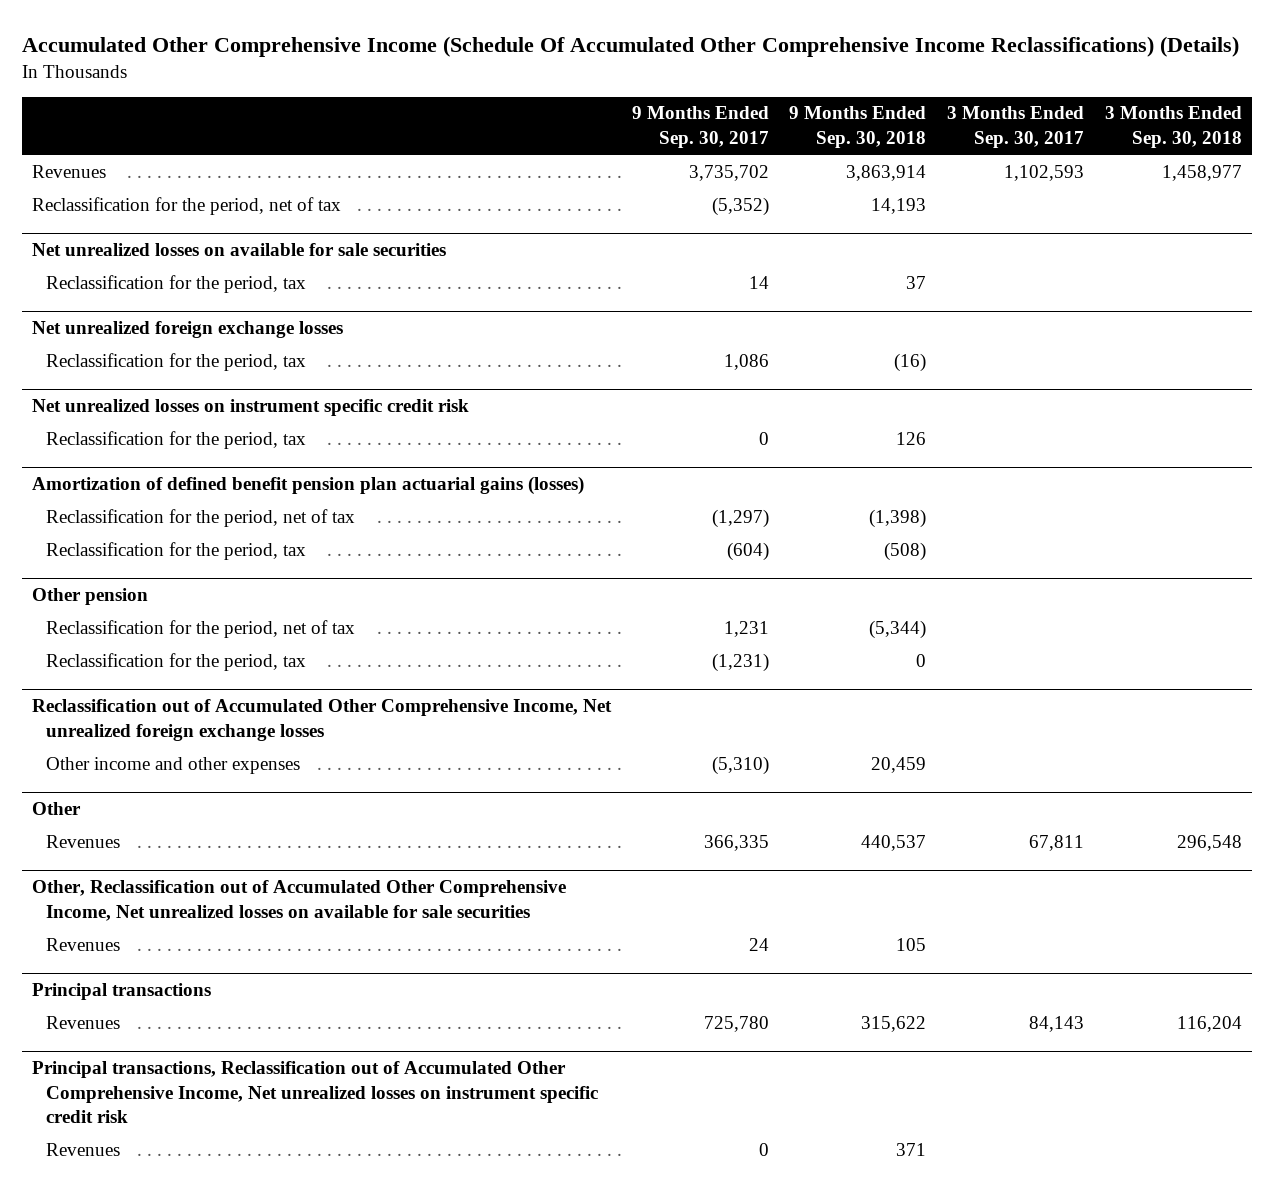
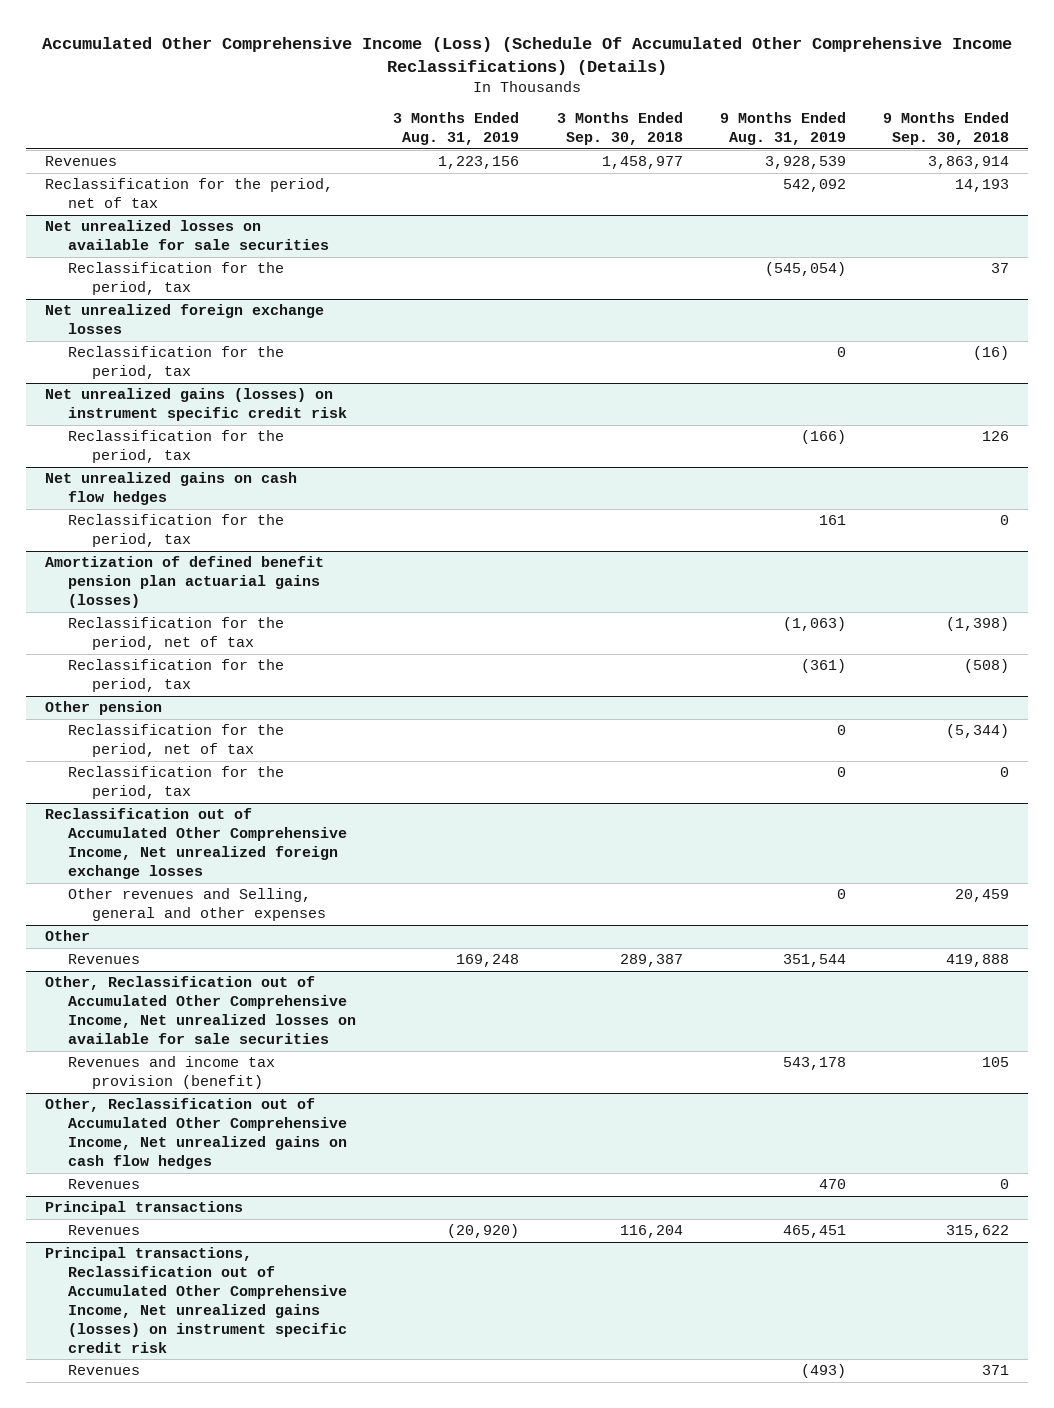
- Accumulated Other Comprehensive Income (Schedule Of Accumulated Other Comprehensive Income Reclassifications) (Details)
+ Accumulated Other Comprehensive Income (Loss) (Schedule Of Accumulated Other Comprehensive Income Reclassifications) (Details)
- | 9 Months Ended Sep. 30, 2017 | 9 Months Ended Sep. 30, 2018 | 3 Months Ended Sep. 30, 2017 | 3 Months Ended Sep. 30, 2018
+ | 3 Months Ended Aug. 31, 2019 | 3 Months Ended Sep. 30, 2018 | 9 Months Ended Aug. 31, 2019 | 9 Months Ended Sep. 30, 2018
- Net unrealized losses on instrument specific credit risk
+ Net unrealized gains (losses) on instrument specific credit risk
+ Net unrealized gains on cash flow hedges
+ Reclassification for the period, tax | | | 161 | 0
@ Reclassification out of Accumulated Other Comprehensive Income, Net unrealized foreign exchange losses
- Other income and other expenses | (5,310) | 20,459 | |
+ Other revenues and Selling, general and other expenses | | | 0 | 20,459
@ Other
- Revenues | 366,335 | 440,537 | 67,811 | 296,548
+ Revenues | 169,248 | 289,387 | 351,544 | 419,888
@ Other, Reclassification out of Accumulated Other Comprehensive Income, Net unrealized losses on available for sale securities
- Revenues | 24 | 105 | |
+ Revenues and income tax provision (benefit) | | | 543,178 | 105
+ Other, Reclassification out of Accumulated Other Comprehensive Income, Net unrealized gains on cash flow hedges
+ Revenues | | | 470 | 0
- Principal transactions, Reclassification out of Accumulated Other Comprehensive Income, Net unrealized losses on instrument specific credit risk
+ Principal transactions, Reclassification out of Accumulated Other Comprehensive Income, Net unrealized gains (losses) on instrument specific credit risk

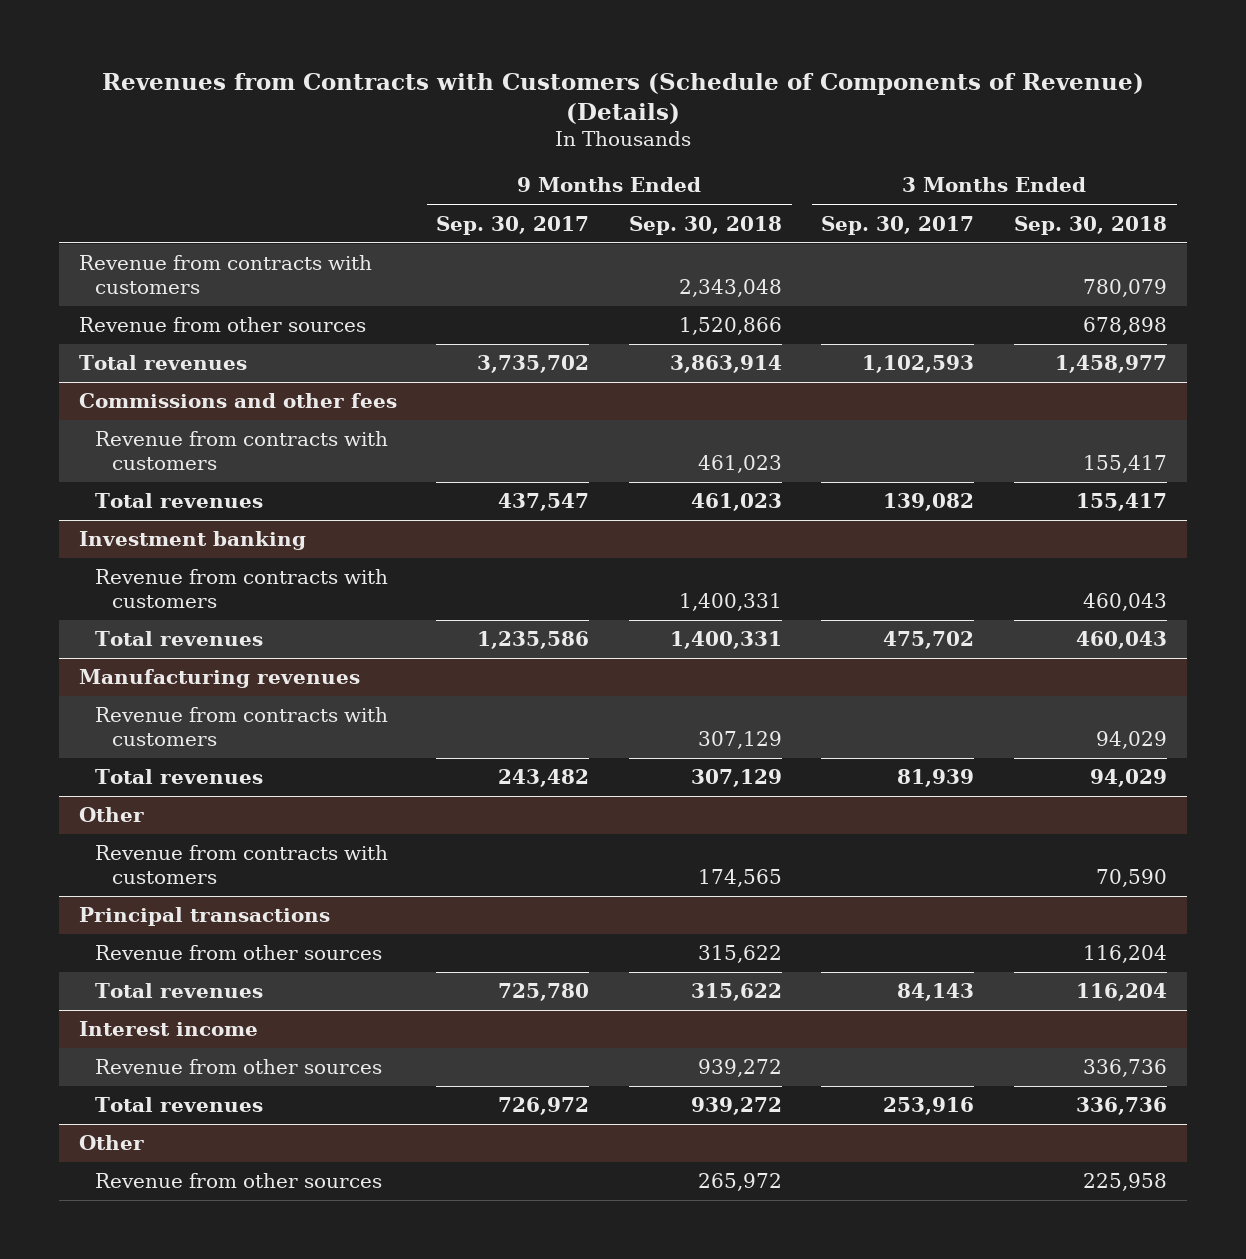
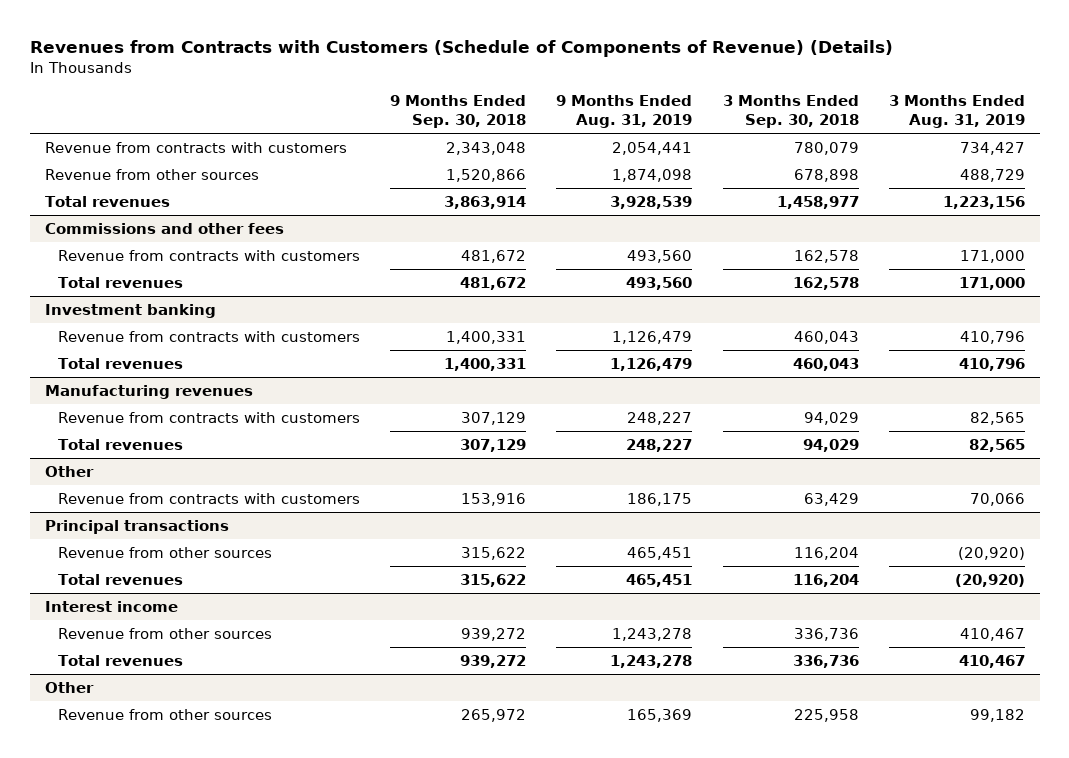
- | 9 Months Ended Sep. 30, 2017 | 9 Months Ended Sep. 30, 2018 | 3 Months Ended Sep. 30, 2017 | 3 Months Ended Sep. 30, 2018
+ | 9 Months Ended Sep. 30, 2018 | 9 Months Ended Aug. 31, 2019 | 3 Months Ended Sep. 30, 2018 | 3 Months Ended Aug. 31, 2019
@ Commissions and other fees
- Revenue from contracts with customers | | 461,023 | | 155,417
- Total revenues | 437,547 | 461,023 | 139,082 | 155,417
+ Revenue from contracts with customers | 481,672 | 493,560 | 162,578 | 171,000
+ Total revenues | 481,672 | 493,560 | 162,578 | 171,000
@ Other
- Revenue from contracts with customers | | 174,565 | | 70,590
+ Revenue from contracts with customers | 153,916 | 186,175 | 63,429 | 70,066

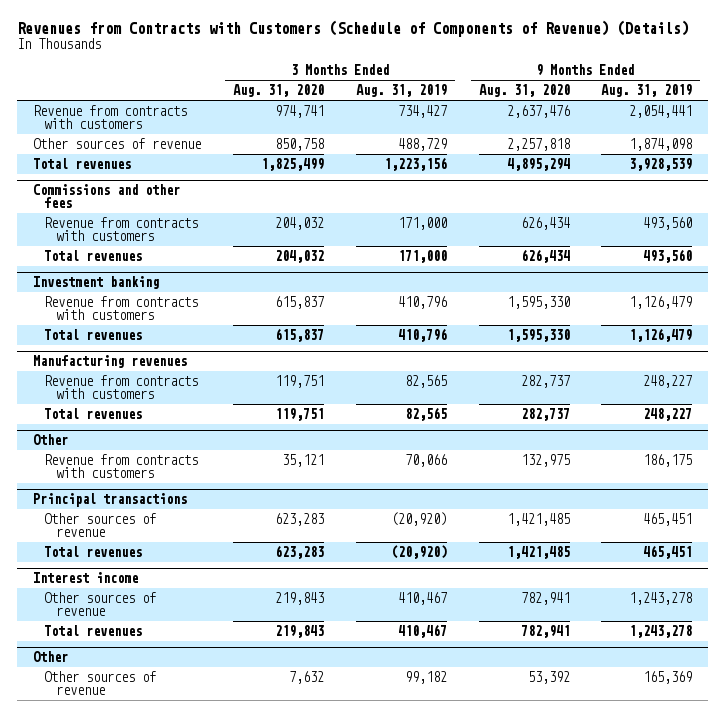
- | 9 Months Ended Sep. 30, 2018 | 9 Months Ended Aug. 31, 2019 | 3 Months Ended Sep. 30, 2018 | 3 Months Ended Aug. 31, 2019
+ | 3 Months Ended Aug. 31, 2020 | 3 Months Ended Aug. 31, 2019 | 9 Months Ended Aug. 31, 2020 | 9 Months Ended Aug. 31, 2019
- Revenue from other sources | 1,520,866 | 1,874,098 | 678,898 | 488,729
+ Other sources of revenue | 850,758 | 488,729 | 2,257,818 | 1,874,098
@ Principal transactions
- Revenue from other sources | 315,622 | 465,451 | 116,204 | (20,920)
+ Other sources of revenue | 623,283 | (20,920) | 1,421,485 | 465,451
@ Interest income
- Revenue from other sources | 939,272 | 1,243,278 | 336,736 | 410,467
+ Other sources of revenue | 219,843 | 410,467 | 782,941 | 1,243,278
@ Other
- Revenue from other sources | 265,972 | 165,369 | 225,958 | 99,182
+ Other sources of revenue | 7,632 | 99,182 | 53,392 | 165,369

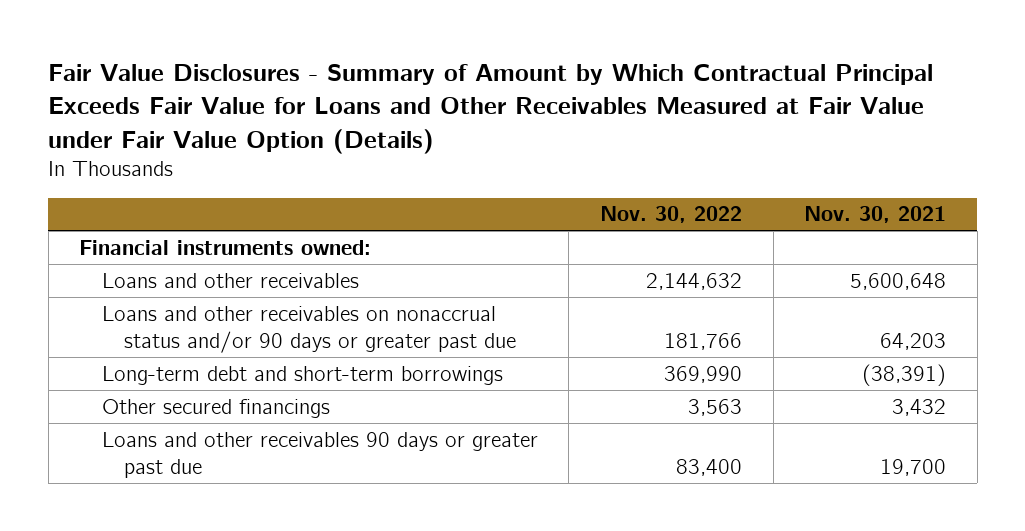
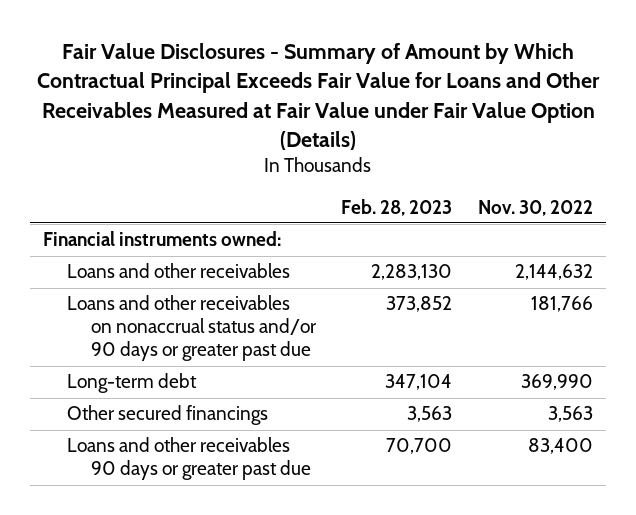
- | Nov. 30, 2022 | Nov. 30, 2021
+ | Feb. 28, 2023 | Nov. 30, 2022
- Long-term debt and short-term borrowings | 369,990 | (38,391)
+ Long-term debt | 347,104 | 369,990

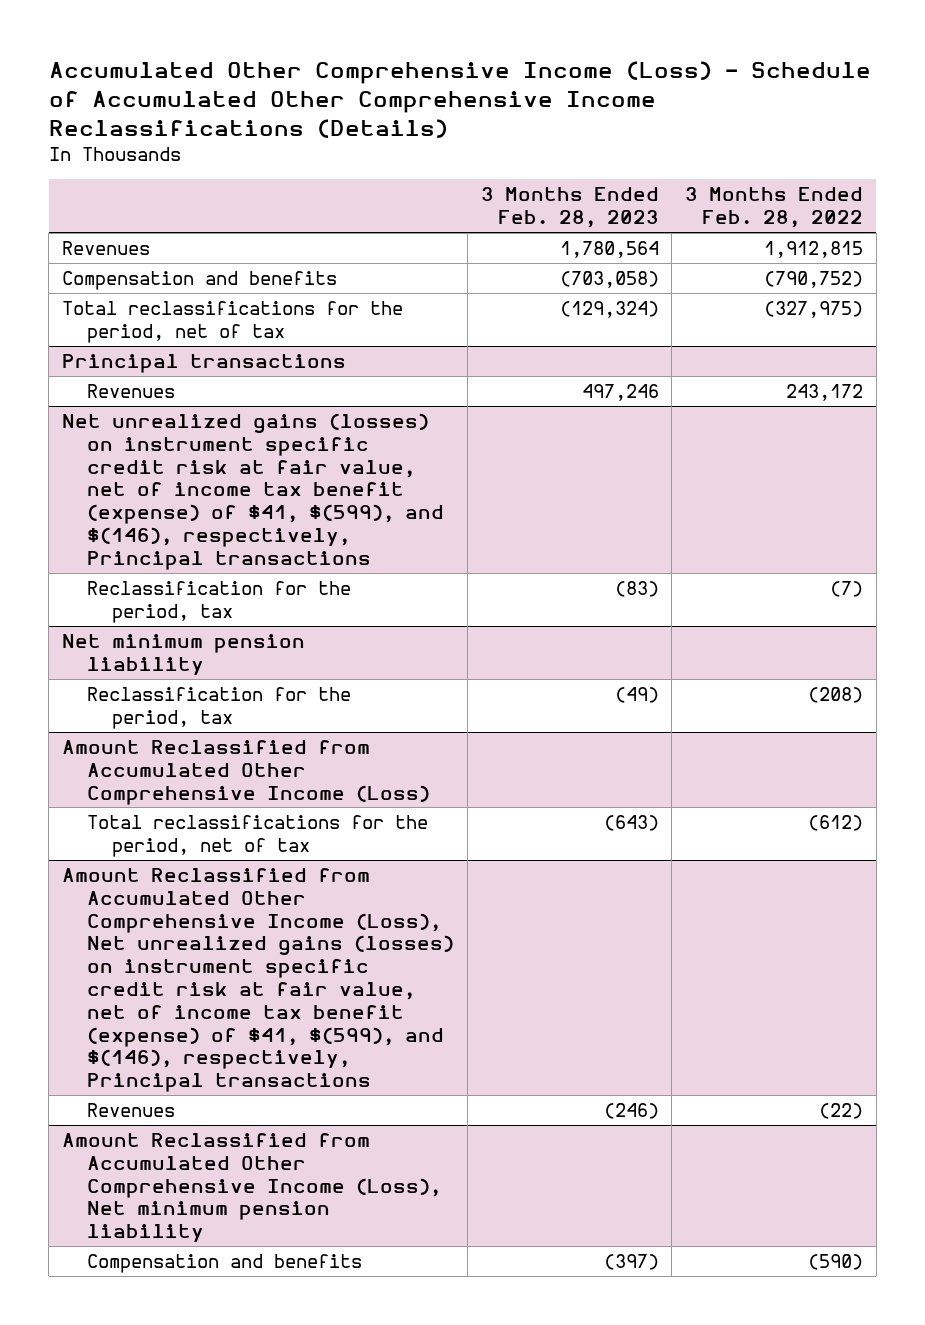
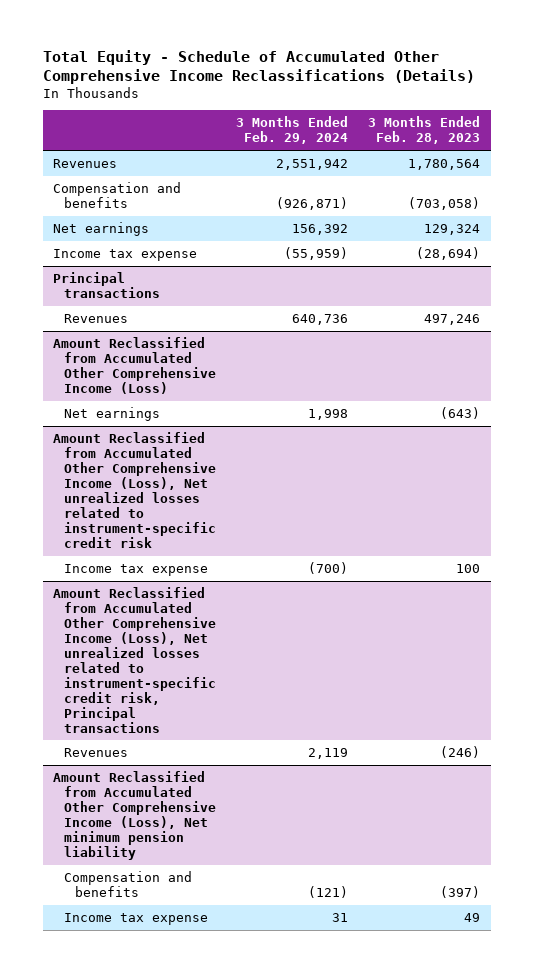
- Accumulated Other Comprehensive Income (Loss) - Schedule of Accumulated Other Comprehensive Income Reclassifications (Details)
+ Total Equity - Schedule of Accumulated Other Comprehensive Income Reclassifications (Details)
- | 3 Months Ended Feb. 28, 2023 | 3 Months Ended Feb. 28, 2022
+ | 3 Months Ended Feb. 29, 2024 | 3 Months Ended Feb. 28, 2023
- Total reclassifications for the period, net of tax | (129,324) | (327,975)
+ Net earnings | 156,392 | 129,324
+ Income tax expense | (55,959) | (28,694)
- Net unrealized gains (losses) on instrument specific credit risk at fair value, net of income tax benefit (expense) of $41, $(599), and $(146), respectively, Principal transactions
- Reclassification for the period, tax | (83) | (7)
- Net minimum pension liability
- Reclassification for the period, tax | (49) | (208)
@ Amount Reclassified from Accumulated Other Comprehensive Income (Loss)
- Total reclassifications for the period, net of tax | (643) | (612)
- Amount Reclassified from Accumulated Other Comprehensive Income (Loss), Net unrealized gains (losses) on instrument specific credit risk at fair value, net of income tax benefit (expense) of $41, $(599), and $(146), respectively, Principal transactions
@ Amount Reclassified from Accumulated Other Comprehensive Income (Loss)
+ Net earnings | 1,998 | (643)
+ Amount Reclassified from Accumulated Other Comprehensive Income (Loss), Net unrealized losses related to instrument-specific credit risk
+ Income tax expense | (700) | 100
+ Amount Reclassified from Accumulated Other Comprehensive Income (Loss), Net unrealized losses related to instrument-specific credit risk, Principal transactions
@ Amount Reclassified from Accumulated Other Comprehensive Income (Loss), Net minimum pension liability
+ Income tax expense | 31 | 49

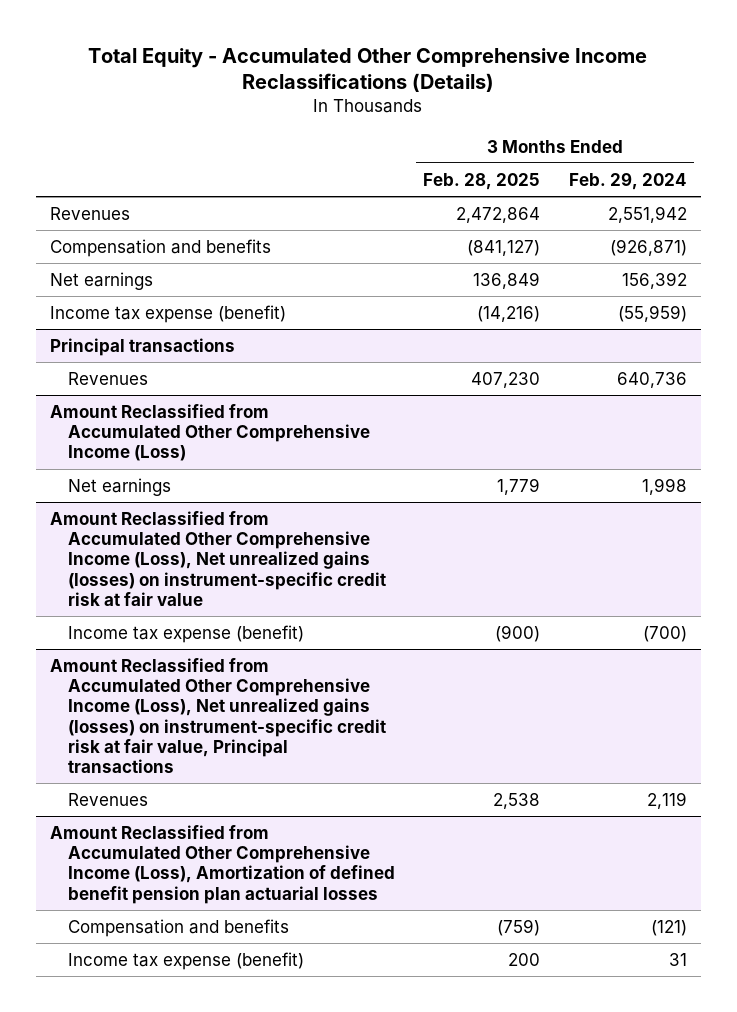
- Total Equity - Schedule of Accumulated Other Comprehensive Income Reclassifications (Details)
+ Total Equity - Accumulated Other Comprehensive Income Reclassifications (Details)
- | 3 Months Ended Feb. 29, 2024 | 3 Months Ended Feb. 28, 2023
+ | 3 Months Ended Feb. 28, 2025 | 3 Months Ended Feb. 29, 2024
- Income tax expense | (55,959) | (28,694)
+ Income tax expense (benefit) | (14,216) | (55,959)
- Amount Reclassified from Accumulated Other Comprehensive Income (Loss), Net unrealized losses related to instrument-specific credit risk
- Income tax expense | (700) | 100
- Amount Reclassified from Accumulated Other Comprehensive Income (Loss), Net unrealized losses related to instrument-specific credit risk, Principal transactions
+ Amount Reclassified from Accumulated Other Comprehensive Income (Loss), Net unrealized gains (losses) on instrument-specific credit risk at fair value
+ Income tax expense (benefit) | (900) | (700)
+ Amount Reclassified from Accumulated Other Comprehensive Income (Loss), Net unrealized gains (losses) on instrument-specific credit risk at fair value, Principal transactions
- Amount Reclassified from Accumulated Other Comprehensive Income (Loss), Net minimum pension liability
+ Amount Reclassified from Accumulated Other Comprehensive Income (Loss), Amortization of defined benefit pension plan actuarial losses
- Income tax expense | 31 | 49
+ Income tax expense (benefit) | 200 | 31

